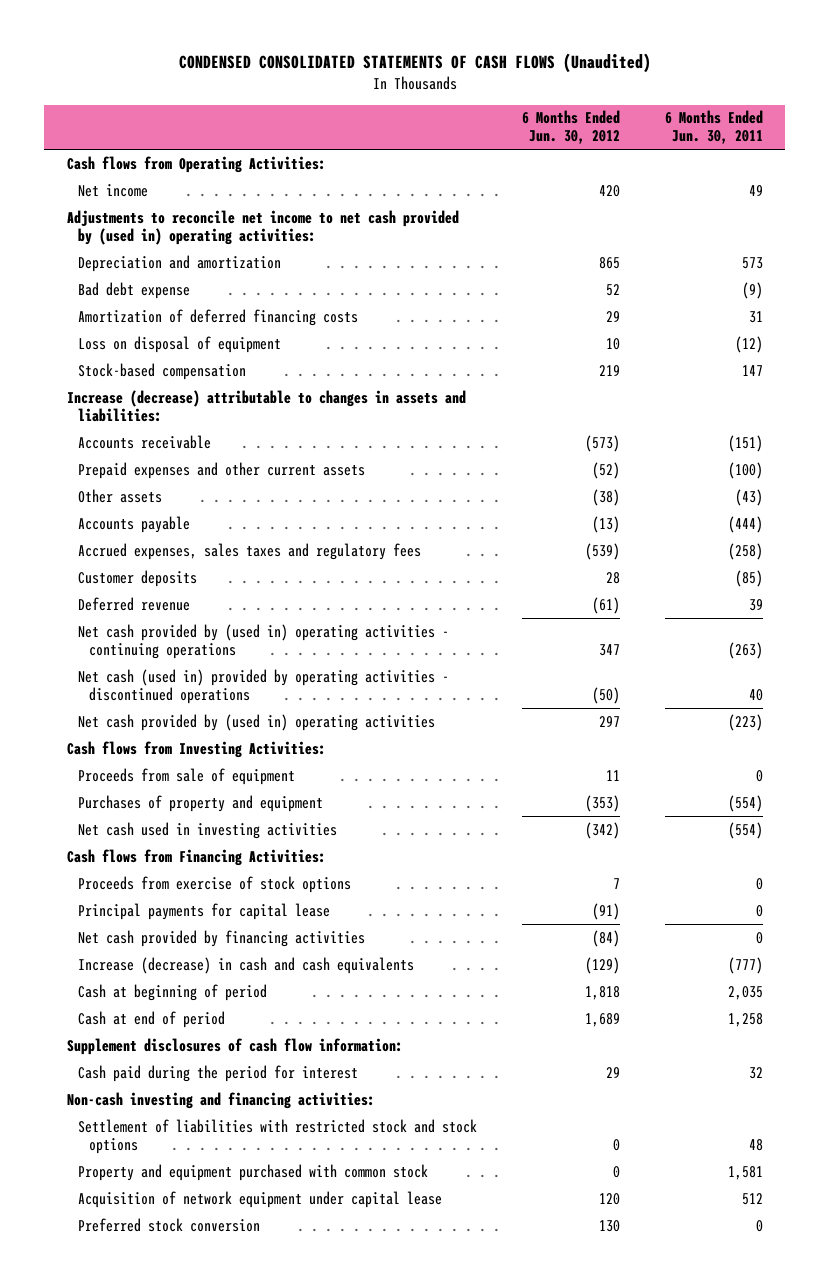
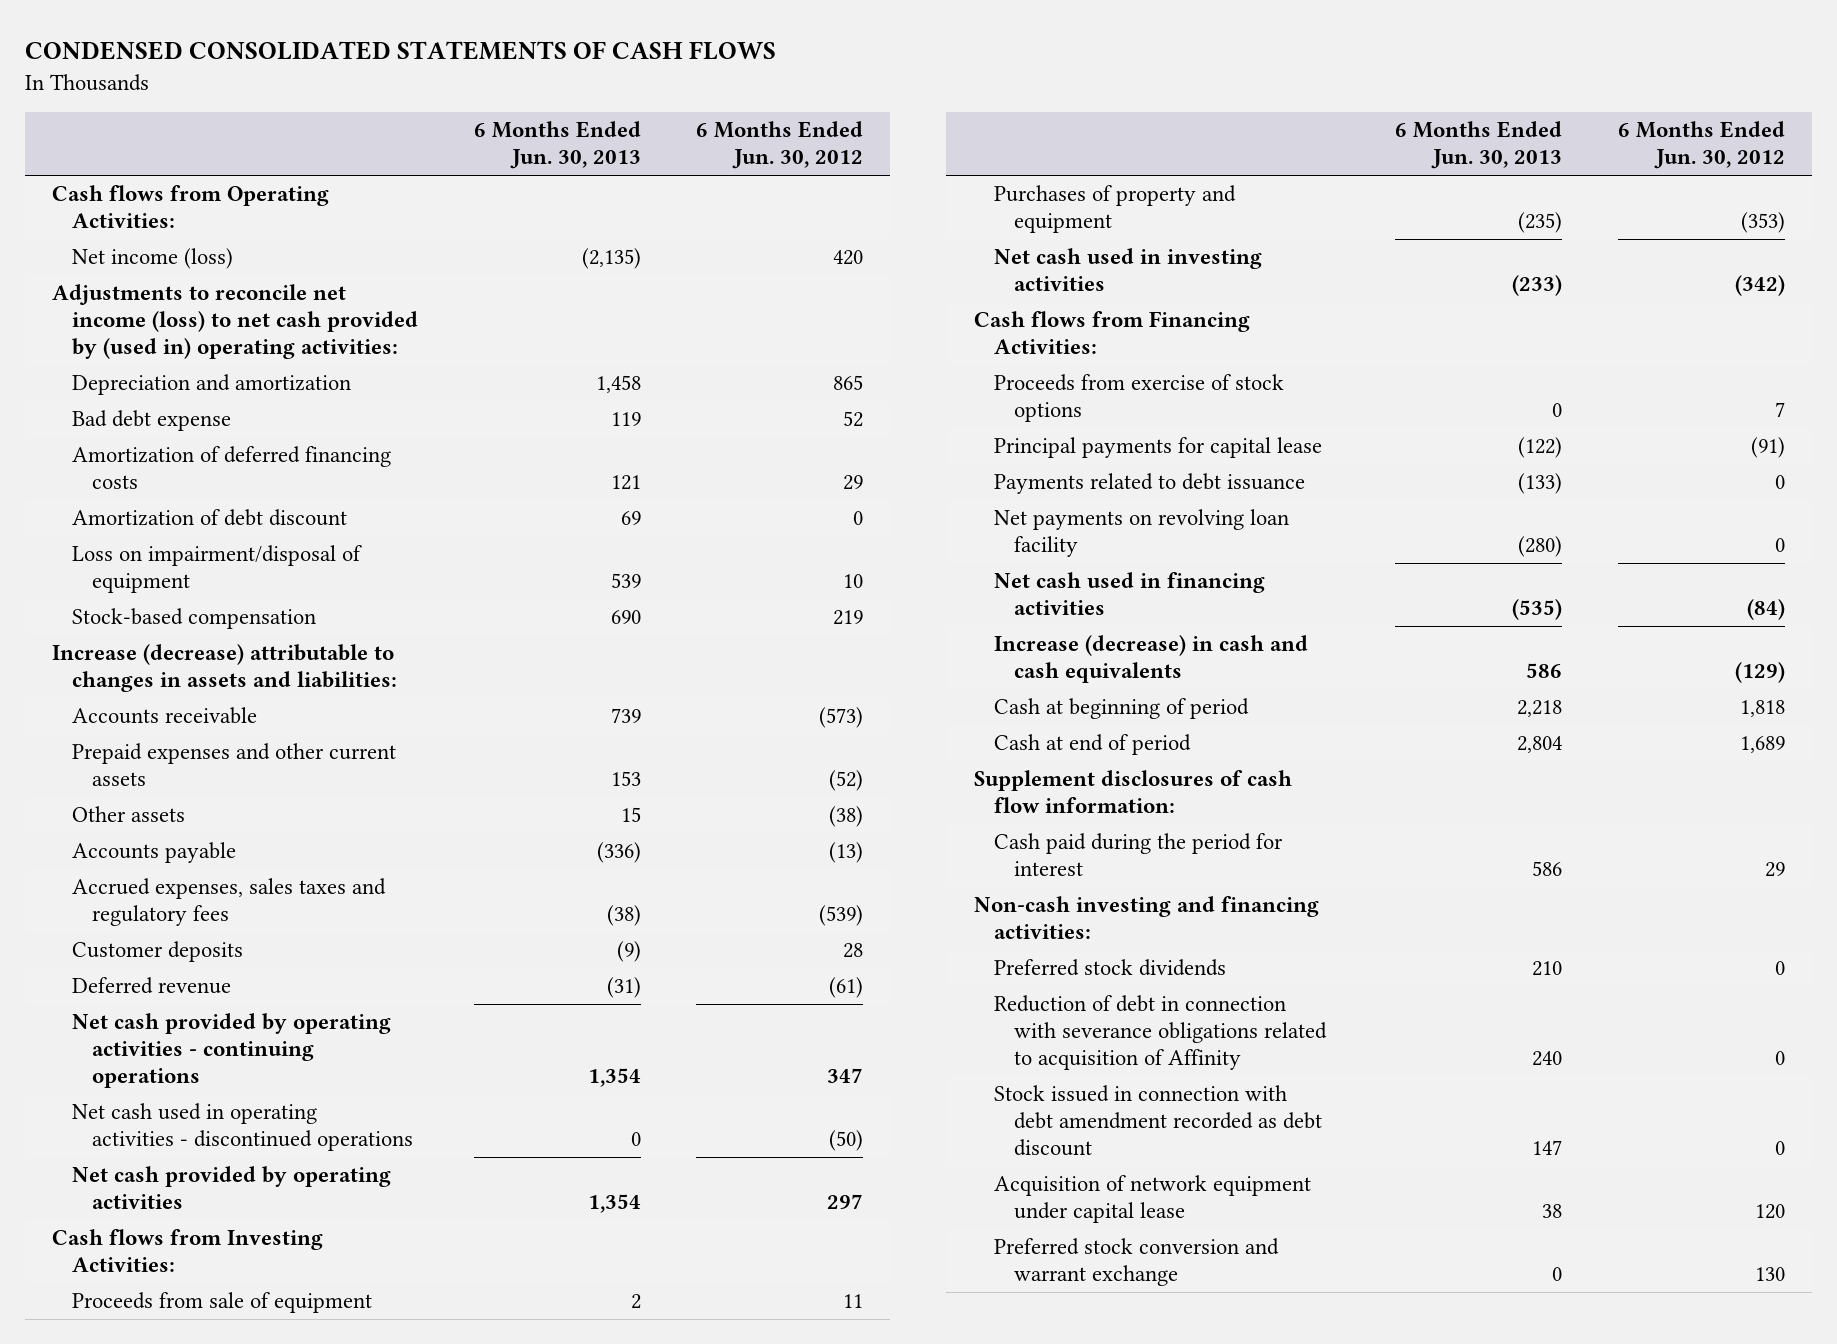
- CONDENSED CONSOLIDATED STATEMENTS OF CASH FLOWS (Unaudited)
+ CONDENSED CONSOLIDATED STATEMENTS OF CASH FLOWS
- | 6 Months Ended Jun. 30, 2012 | 6 Months Ended Jun. 30, 2011
+ | 6 Months Ended Jun. 30, 2013 | 6 Months Ended Jun. 30, 2012
- Net income | 420 | 49
- Adjustments to reconcile net income to net cash provided by (used in) operating activities:
+ Net income (loss) | (2,135) | 420
+ Adjustments to reconcile net income (loss) to net cash provided by (used in) operating activities:
- Loss on disposal of equipment | 10 | (12)
+ Amortization of debt discount | 69 | 0
+ Loss on impairment/disposal of equipment | 539 | 10
- Net cash provided by (used in) operating activities - continuing operations | 347 | (263)
- Net cash (used in) provided by operating activities - discontinued operations | (50) | 40
- Net cash provided by (used in) operating activities | 297 | (223)
+ Net cash provided by operating activities - continuing operations | 1,354 | 347
+ Net cash used in operating activities - discontinued operations | 0 | (50)
+ Net cash provided by operating activities | 1,354 | 297
- Net cash provided by financing activities | (84) | 0
+ Payments related to debt issuance | (133) | 0
+ Net payments on revolving loan facility | (280) | 0
+ Net cash used in financing activities | (535) | (84)
- Settlement of liabilities with restricted stock and stock options | 0 | 48
- Property and equipment purchased with common stock | 0 | 1,581
+ Preferred stock dividends | 210 | 0
+ Reduction of debt in connection with severance obligations related to acquisition of Affinity | 240 | 0
+ Stock issued in connection with debt amendment recorded as debt discount | 147 | 0
- Preferred stock conversion | 130 | 0
+ Preferred stock conversion and warrant exchange | 0 | 130

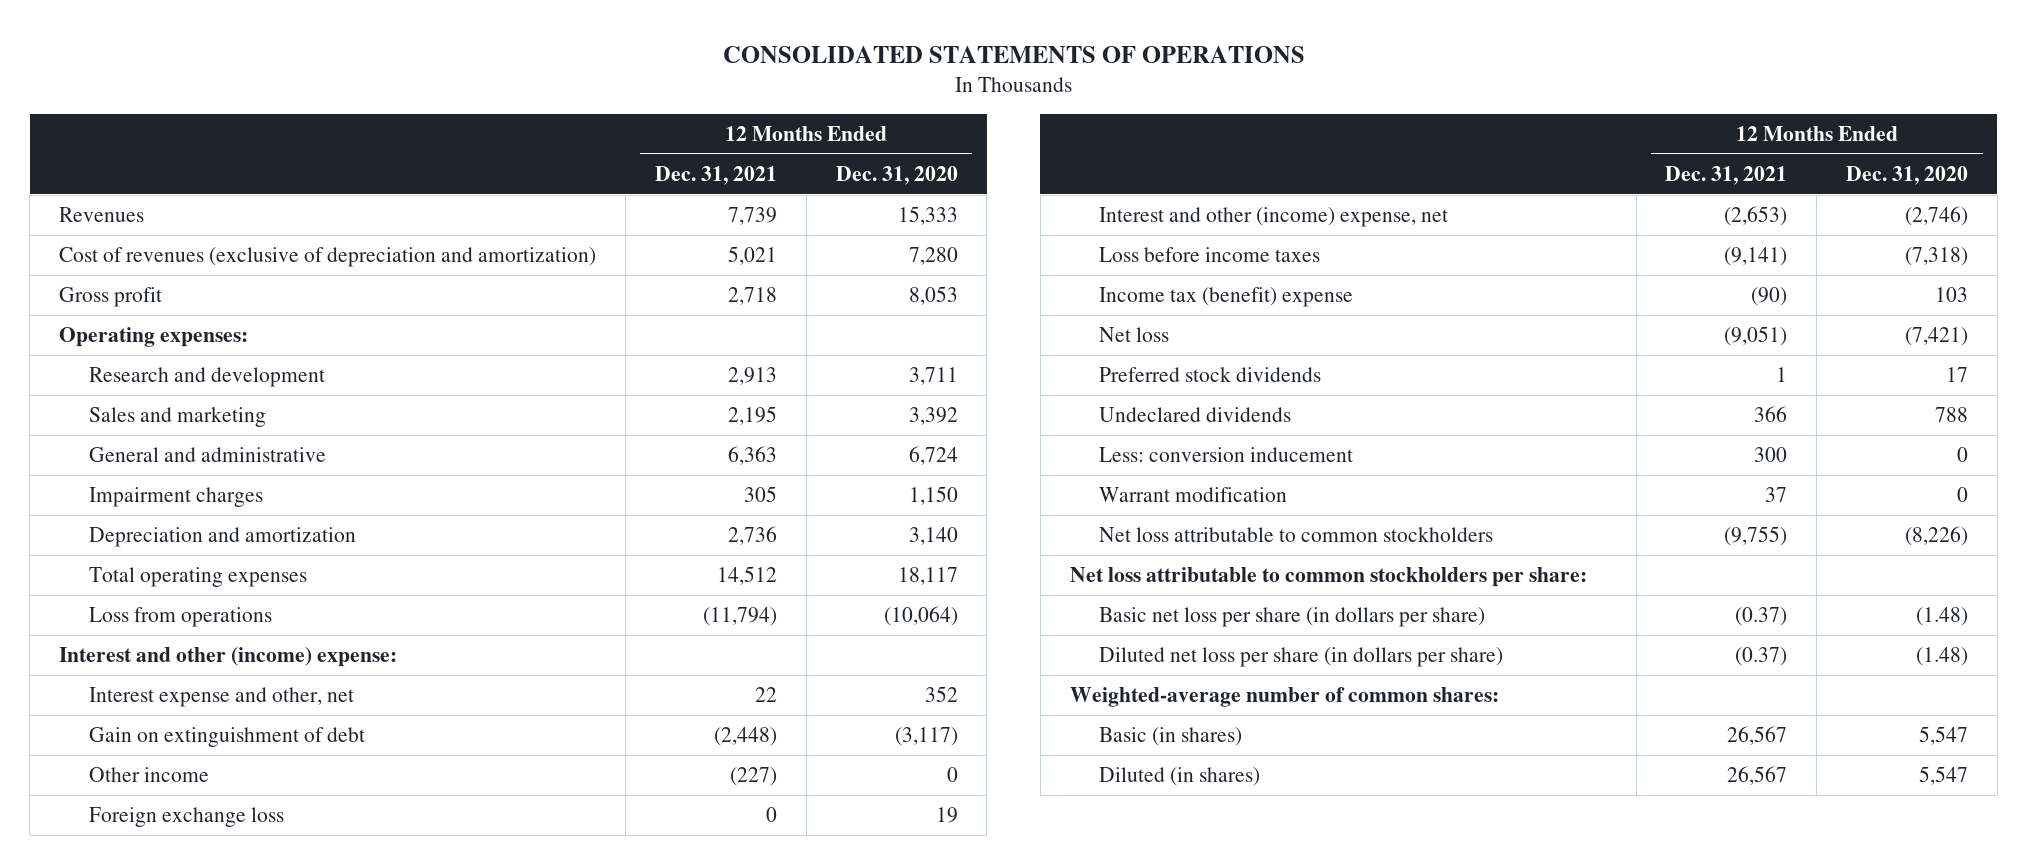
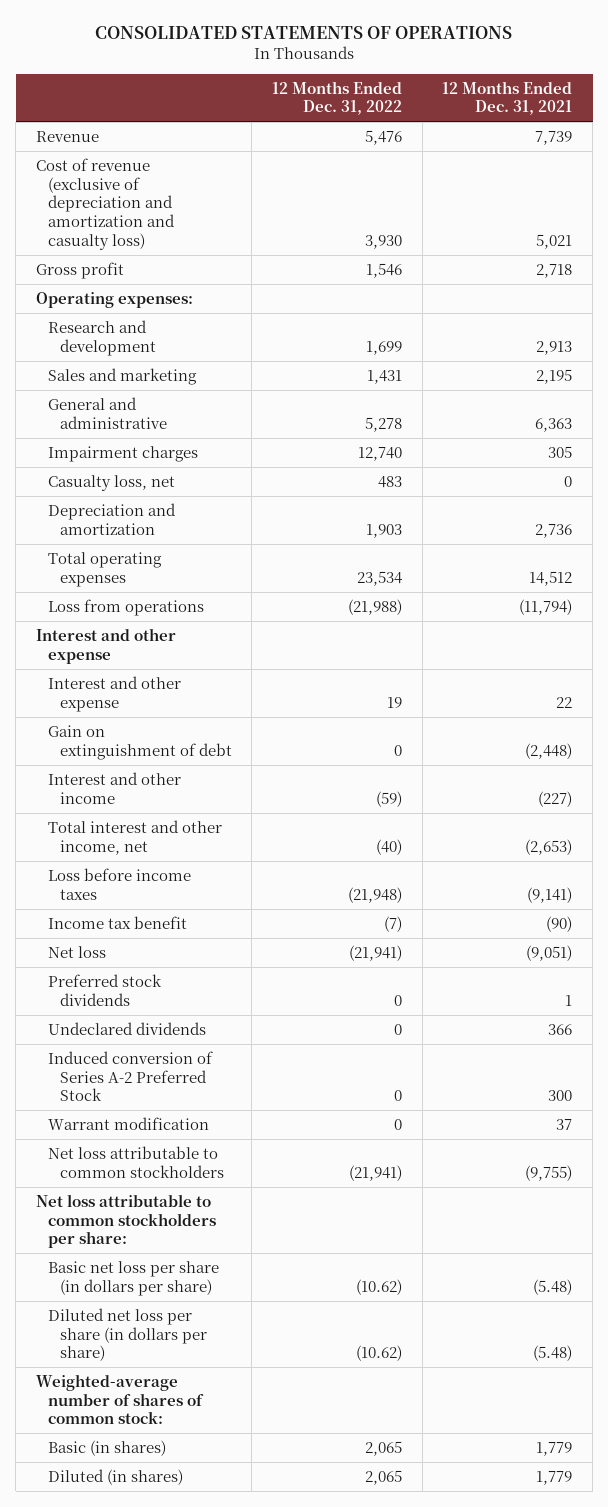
- | 12 Months Ended Dec. 31, 2021 | 12 Months Ended Dec. 31, 2020
+ | 12 Months Ended Dec. 31, 2022 | 12 Months Ended Dec. 31, 2021
- Revenues | 7,739 | 15,333
- Cost of revenues (exclusive of depreciation and amortization) | 5,021 | 7,280
+ Revenue | 5,476 | 7,739
+ Cost of revenue (exclusive of depreciation and amortization and casualty loss) | 3,930 | 5,021
+ Casualty loss, net | 483 | 0
- Interest and other (income) expense:
- Interest expense and other, net | 22 | 352
+ Interest and other expense
+ Interest and other expense | 19 | 22
- Other income | (227) | 0
- Foreign exchange loss | 0 | 19
- Interest and other (income) expense, net | (2,653) | (2,746)
+ Interest and other income | (59) | (227)
+ Total interest and other income, net | (40) | (2,653)
- Income tax (benefit) expense | (90) | 103
+ Income tax benefit | (7) | (90)
- Less: conversion inducement | 300 | 0
+ Induced conversion of Series A-2 Preferred Stock | 0 | 300
- Basic net loss per share (in dollars per share) | (0.37) | (1.48)
- Diluted net loss per share (in dollars per share) | (0.37) | (1.48)
- Weighted-average number of common shares:
- Basic (in shares) | 26,567 | 5,547
- Diluted (in shares) | 26,567 | 5,547
+ Basic net loss per share (in dollars per share) | (10.62) | (5.48)
+ Diluted net loss per share (in dollars per share) | (10.62) | (5.48)
+ Weighted-average number of shares of common stock:
+ Basic (in shares) | 2,065 | 1,779
+ Diluted (in shares) | 2,065 | 1,779

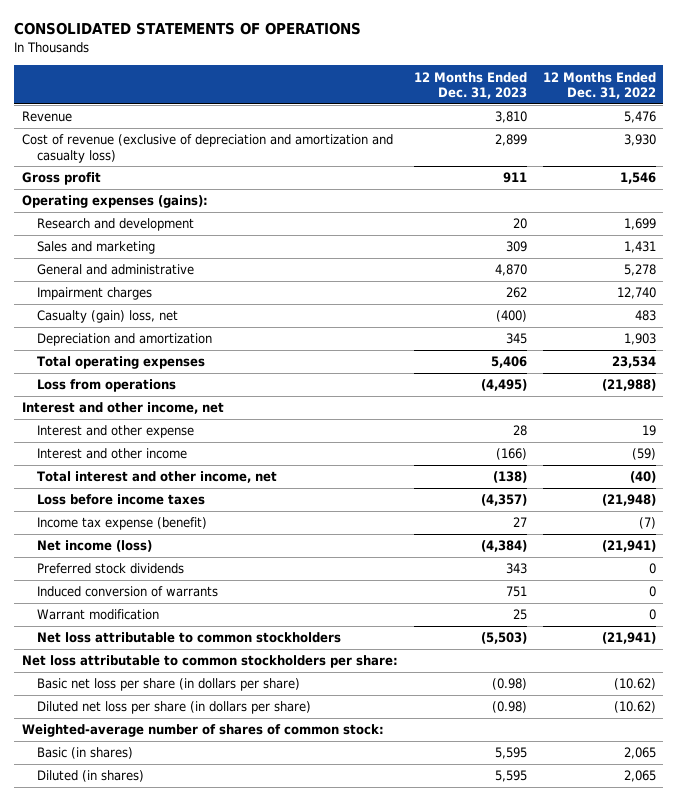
- | 12 Months Ended Dec. 31, 2022 | 12 Months Ended Dec. 31, 2021
+ | 12 Months Ended Dec. 31, 2023 | 12 Months Ended Dec. 31, 2022
- Operating expenses:
+ Operating expenses (gains):
- Casualty loss, net | 483 | 0
+ Casualty (gain) loss, net | (400) | 483
- Interest and other expense
+ Interest and other income, net
- Gain on extinguishment of debt | 0 | (2,448)
- Income tax benefit | (7) | (90)
- Net loss | (21,941) | (9,051)
+ Income tax expense (benefit) | 27 | (7)
+ Net income (loss) | (4,384) | (21,941)
- Undeclared dividends | 0 | 366
- Induced conversion of Series A-2 Preferred Stock | 0 | 300
+ Induced conversion of warrants | 751 | 0

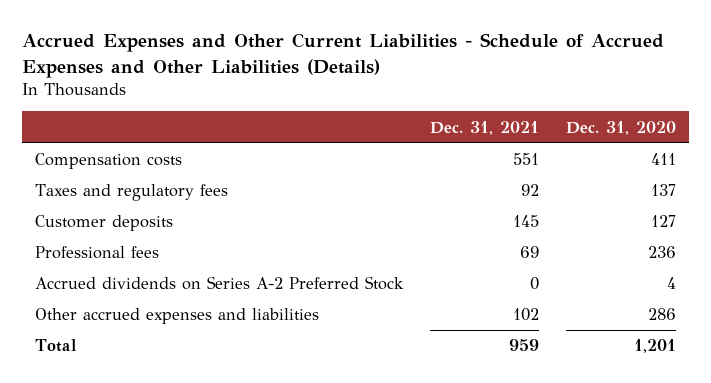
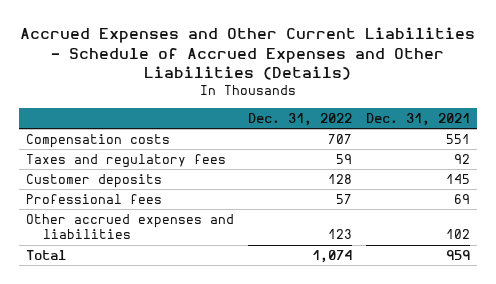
- | Dec. 31, 2021 | Dec. 31, 2020
+ | Dec. 31, 2022 | Dec. 31, 2021
- Accrued dividends on Series A-2 Preferred Stock | 0 | 4

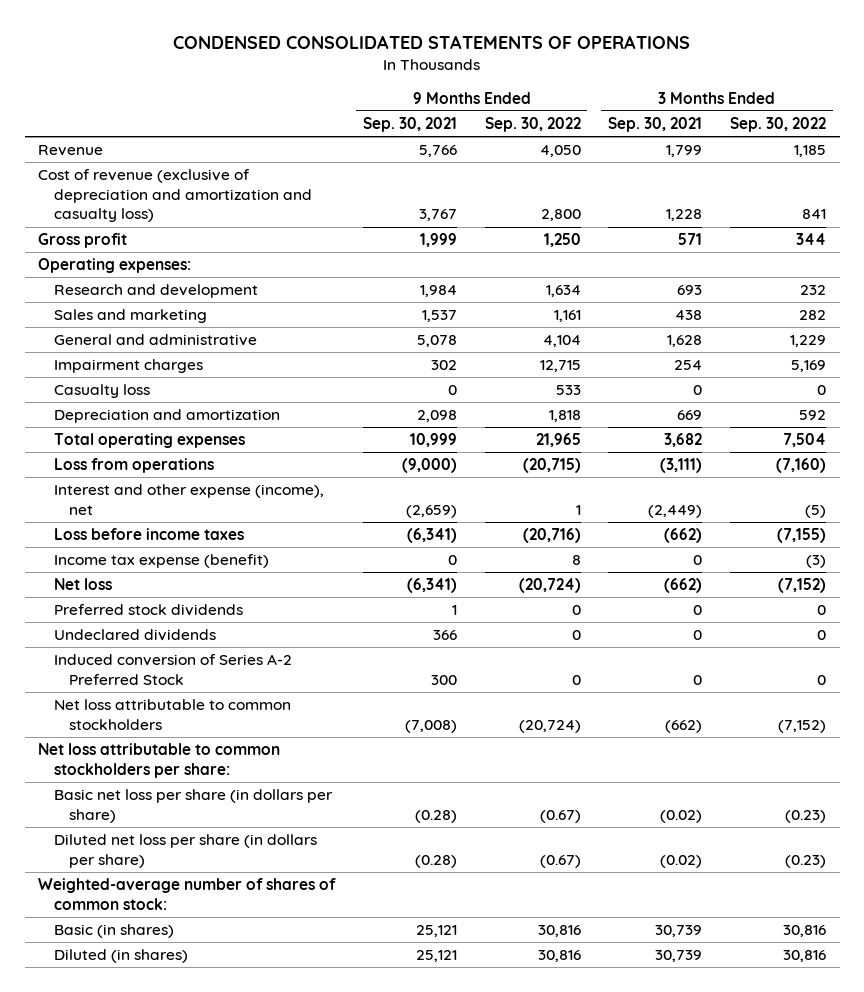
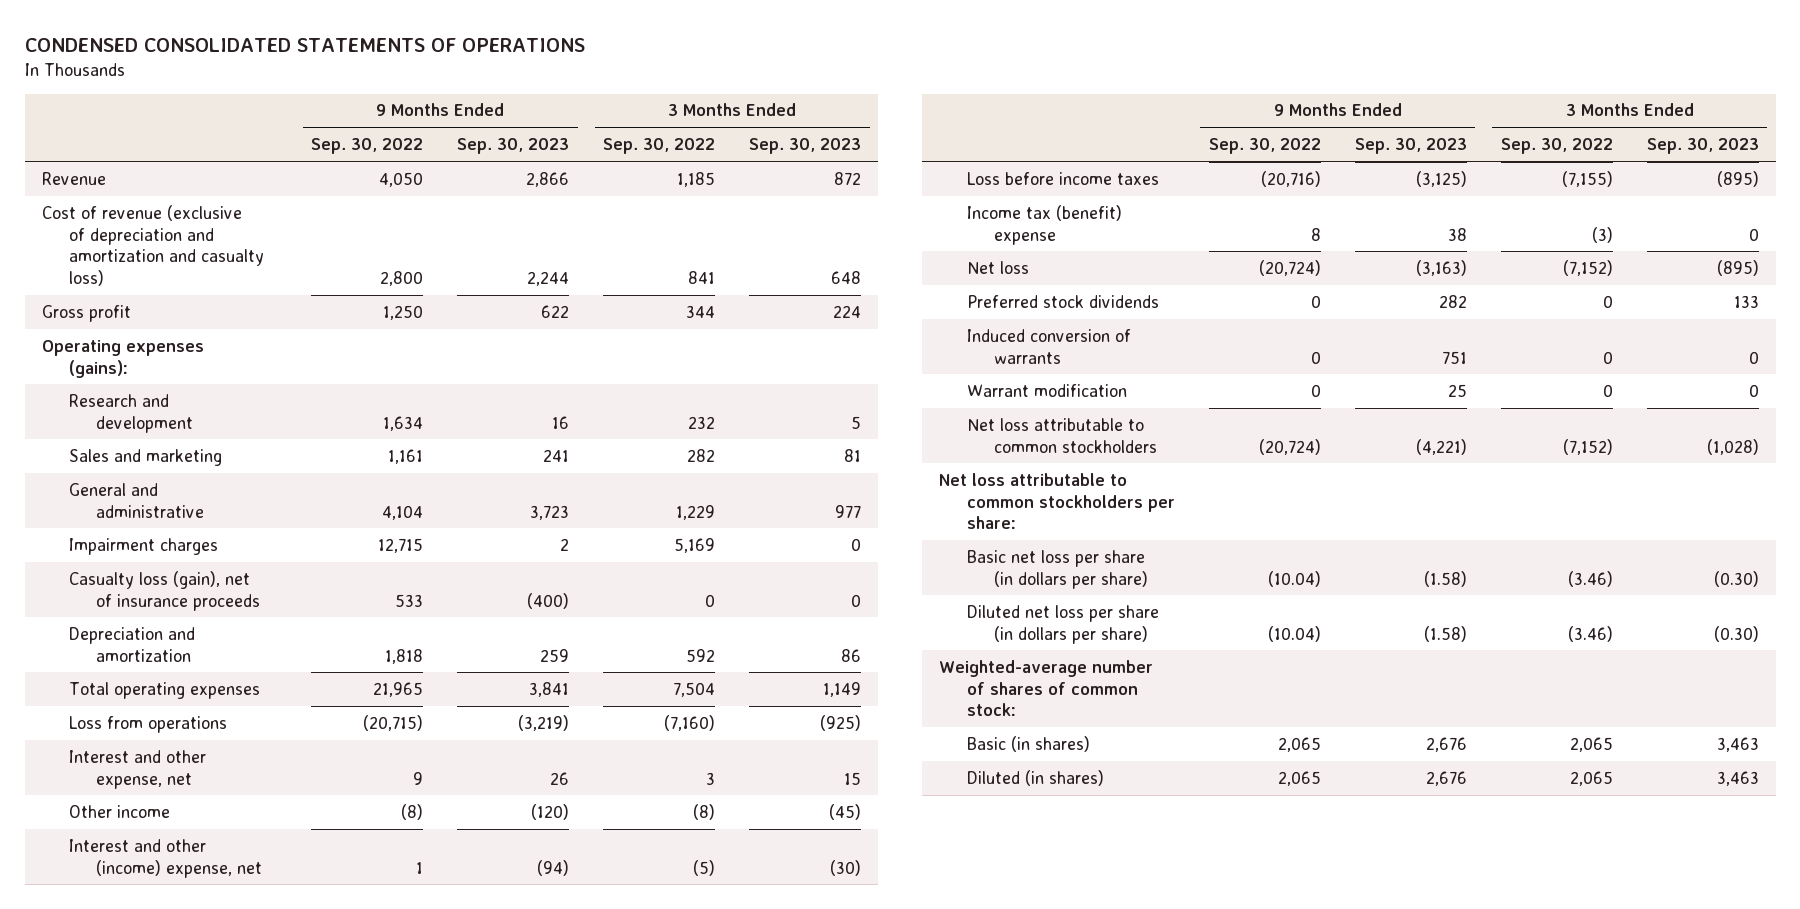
- | 9 Months Ended Sep. 30, 2021 | 9 Months Ended Sep. 30, 2022 | 3 Months Ended Sep. 30, 2021 | 3 Months Ended Sep. 30, 2022
+ | 9 Months Ended Sep. 30, 2022 | 9 Months Ended Sep. 30, 2023 | 3 Months Ended Sep. 30, 2022 | 3 Months Ended Sep. 30, 2023
- Operating expenses:
+ Operating expenses (gains):
- Casualty loss | 0 | 533 | 0 | 0
+ Casualty loss (gain), net of insurance proceeds | 533 | (400) | 0 | 0
- Interest and other expense (income), net | (2,659) | 1 | (2,449) | (5)
+ Interest and other expense, net | 9 | 26 | 3 | 15
+ Other income | (8) | (120) | (8) | (45)
+ Interest and other (income) expense, net | 1 | (94) | (5) | (30)
- Income tax expense (benefit) | 0 | 8 | 0 | (3)
+ Income tax (benefit) expense | 8 | 38 | (3) | 0
- Undeclared dividends | 366 | 0 | 0 | 0
- Induced conversion of Series A-2 Preferred Stock | 300 | 0 | 0 | 0
+ Induced conversion of warrants | 0 | 751 | 0 | 0
+ Warrant modification | 0 | 25 | 0 | 0
- Basic net loss per share (in dollars per share) | (0.28) | (0.67) | (0.02) | (0.23)
- Diluted net loss per share (in dollars per share) | (0.28) | (0.67) | (0.02) | (0.23)
+ Basic net loss per share (in dollars per share) | (10.04) | (1.58) | (3.46) | (0.30)
+ Diluted net loss per share (in dollars per share) | (10.04) | (1.58) | (3.46) | (0.30)
- Basic (in shares) | 25,121 | 30,816 | 30,739 | 30,816
- Diluted (in shares) | 25,121 | 30,816 | 30,739 | 30,816
+ Basic (in shares) | 2,065 | 2,676 | 2,065 | 3,463
+ Diluted (in shares) | 2,065 | 2,676 | 2,065 | 3,463

